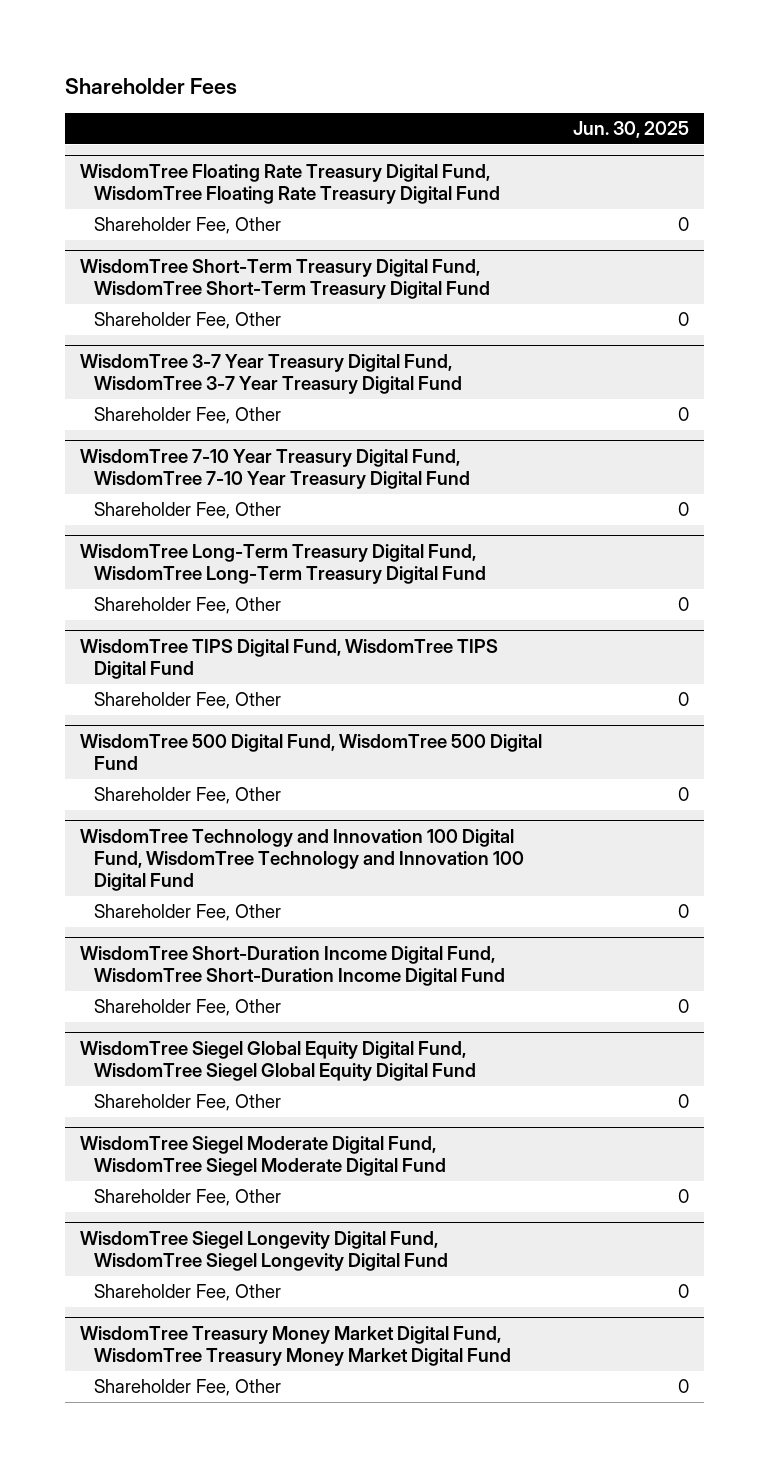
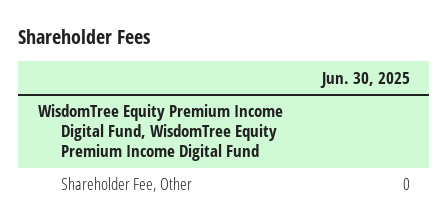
- WisdomTree Floating Rate Treasury Digital Fund, WisdomTree Floating Rate Treasury Digital Fund
- Shareholder Fee, Other | 0
- WisdomTree Short-Term Treasury Digital Fund, WisdomTree Short-Term Treasury Digital Fund
- Shareholder Fee, Other | 0
- WisdomTree 3-7 Year Treasury Digital Fund, WisdomTree 3-7 Year Treasury Digital Fund
- Shareholder Fee, Other | 0
- WisdomTree 7-10 Year Treasury Digital Fund, WisdomTree 7-10 Year Treasury Digital Fund
- Shareholder Fee, Other | 0
- WisdomTree Long-Term Treasury Digital Fund, WisdomTree Long-Term Treasury Digital Fund
- Shareholder Fee, Other | 0
- WisdomTree TIPS Digital Fund, WisdomTree TIPS Digital Fund
- Shareholder Fee, Other | 0
- WisdomTree 500 Digital Fund, WisdomTree 500 Digital Fund
- Shareholder Fee, Other | 0
- WisdomTree Technology and Innovation 100 Digital Fund, WisdomTree Technology and Innovation 100 Digital Fund
- Shareholder Fee, Other | 0
- WisdomTree Short-Duration Income Digital Fund, WisdomTree Short-Duration Income Digital Fund
- Shareholder Fee, Other | 0
- WisdomTree Siegel Global Equity Digital Fund, WisdomTree Siegel Global Equity Digital Fund
- Shareholder Fee, Other | 0
- WisdomTree Siegel Moderate Digital Fund, WisdomTree Siegel Moderate Digital Fund
- Shareholder Fee, Other | 0
- WisdomTree Siegel Longevity Digital Fund, WisdomTree Siegel Longevity Digital Fund
- Shareholder Fee, Other | 0
- WisdomTree Treasury Money Market Digital Fund, WisdomTree Treasury Money Market Digital Fund
+ WisdomTree Equity Premium Income Digital Fund, WisdomTree Equity Premium Income Digital Fund

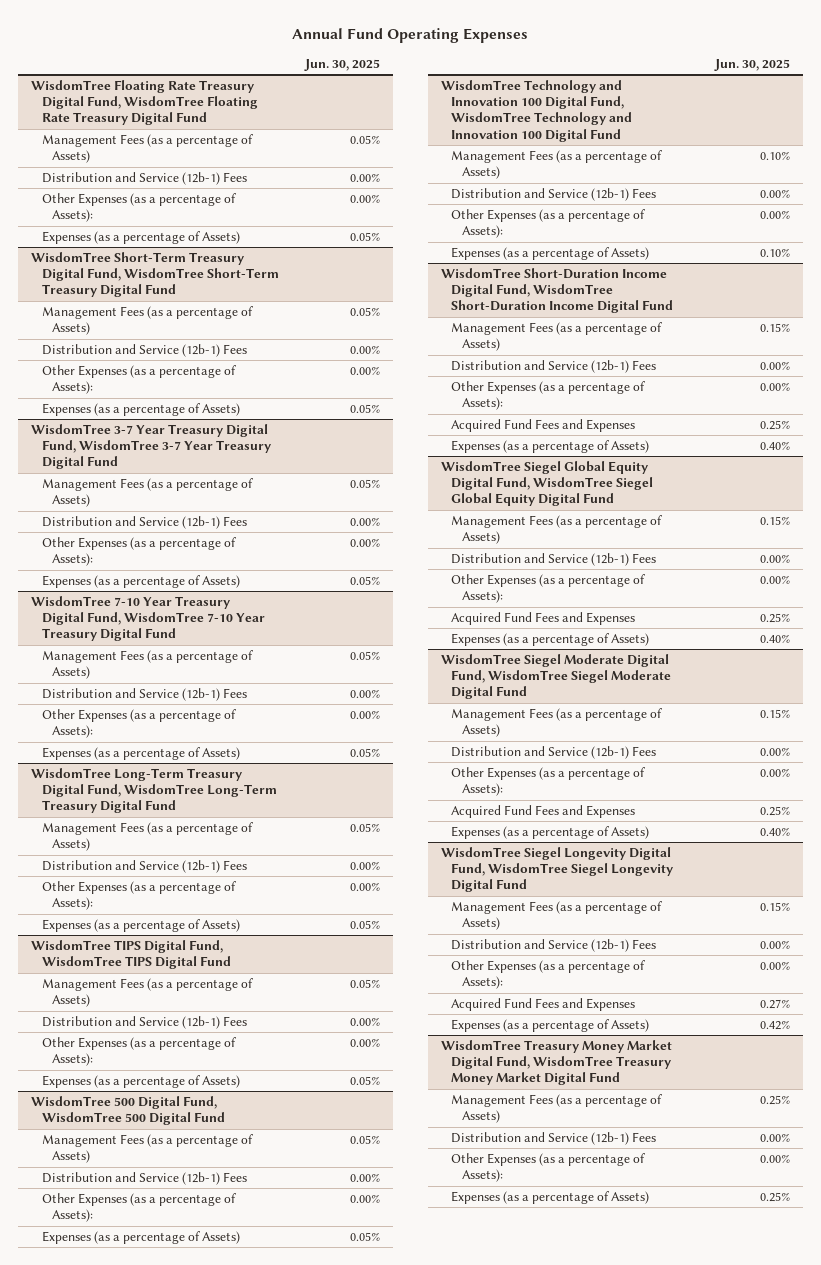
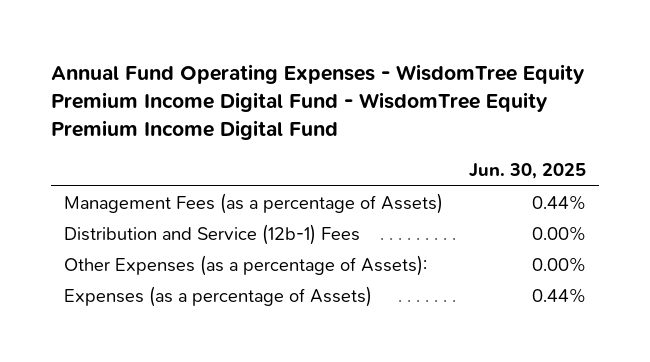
- Annual Fund Operating Expenses
+ Annual Fund Operating Expenses - WisdomTree Equity Premium Income Digital Fund - WisdomTree Equity Premium Income Digital Fund
- WisdomTree Floating Rate Treasury Digital Fund, WisdomTree Floating Rate Treasury Digital Fund
- Management Fees (as a percentage of Assets) | 0.05%
- Distribution and Service (12b-1) Fees | 0.00%
- Other Expenses (as a percentage of Assets): | 0.00%
- Expenses (as a percentage of Assets) | 0.05%
- WisdomTree Short-Term Treasury Digital Fund, WisdomTree Short-Term Treasury Digital Fund
- Management Fees (as a percentage of Assets) | 0.05%
- Distribution and Service (12b-1) Fees | 0.00%
- Other Expenses (as a percentage of Assets): | 0.00%
- Expenses (as a percentage of Assets) | 0.05%
- WisdomTree 3-7 Year Treasury Digital Fund, WisdomTree 3-7 Year Treasury Digital Fund
- Management Fees (as a percentage of Assets) | 0.05%
- Distribution and Service (12b-1) Fees | 0.00%
- Other Expenses (as a percentage of Assets): | 0.00%
- Expenses (as a percentage of Assets) | 0.05%
- WisdomTree 7-10 Year Treasury Digital Fund, WisdomTree 7-10 Year Treasury Digital Fund
- Management Fees (as a percentage of Assets) | 0.05%
- Distribution and Service (12b-1) Fees | 0.00%
- Other Expenses (as a percentage of Assets): | 0.00%
- Expenses (as a percentage of Assets) | 0.05%
- WisdomTree Long-Term Treasury Digital Fund, WisdomTree Long-Term Treasury Digital Fund
- Management Fees (as a percentage of Assets) | 0.05%
- Distribution and Service (12b-1) Fees | 0.00%
- Other Expenses (as a percentage of Assets): | 0.00%
- Expenses (as a percentage of Assets) | 0.05%
- WisdomTree TIPS Digital Fund, WisdomTree TIPS Digital Fund
- Management Fees (as a percentage of Assets) | 0.05%
- Distribution and Service (12b-1) Fees | 0.00%
- Other Expenses (as a percentage of Assets): | 0.00%
- Expenses (as a percentage of Assets) | 0.05%
- WisdomTree 500 Digital Fund, WisdomTree 500 Digital Fund
- Management Fees (as a percentage of Assets) | 0.05%
- Distribution and Service (12b-1) Fees | 0.00%
- Other Expenses (as a percentage of Assets): | 0.00%
- Expenses (as a percentage of Assets) | 0.05%
- WisdomTree Technology and Innovation 100 Digital Fund, WisdomTree Technology and Innovation 100 Digital Fund
- Management Fees (as a percentage of Assets) | 0.10%
- Distribution and Service (12b-1) Fees | 0.00%
- Other Expenses (as a percentage of Assets): | 0.00%
- Expenses (as a percentage of Assets) | 0.10%
- WisdomTree Short-Duration Income Digital Fund, WisdomTree Short-Duration Income Digital Fund
- Management Fees (as a percentage of Assets) | 0.15%
- Distribution and Service (12b-1) Fees | 0.00%
- Other Expenses (as a percentage of Assets): | 0.00%
- Acquired Fund Fees and Expenses | 0.25%
- Expenses (as a percentage of Assets) | 0.40%
- WisdomTree Siegel Global Equity Digital Fund, WisdomTree Siegel Global Equity Digital Fund
- Management Fees (as a percentage of Assets) | 0.15%
- Distribution and Service (12b-1) Fees | 0.00%
- Other Expenses (as a percentage of Assets): | 0.00%
- Acquired Fund Fees and Expenses | 0.25%
- Expenses (as a percentage of Assets) | 0.40%
- WisdomTree Siegel Moderate Digital Fund, WisdomTree Siegel Moderate Digital Fund
- Management Fees (as a percentage of Assets) | 0.15%
- Distribution and Service (12b-1) Fees | 0.00%
- Other Expenses (as a percentage of Assets): | 0.00%
- Acquired Fund Fees and Expenses | 0.25%
- Expenses (as a percentage of Assets) | 0.40%
- WisdomTree Siegel Longevity Digital Fund, WisdomTree Siegel Longevity Digital Fund
- Management Fees (as a percentage of Assets) | 0.15%
- Distribution and Service (12b-1) Fees | 0.00%
- Other Expenses (as a percentage of Assets): | 0.00%
- Acquired Fund Fees and Expenses | 0.27%
- Expenses (as a percentage of Assets) | 0.42%
- WisdomTree Treasury Money Market Digital Fund, WisdomTree Treasury Money Market Digital Fund
- Management Fees (as a percentage of Assets) | 0.25%
+ Management Fees (as a percentage of Assets) | 0.44%
- Expenses (as a percentage of Assets) | 0.25%
+ Expenses (as a percentage of Assets) | 0.44%

